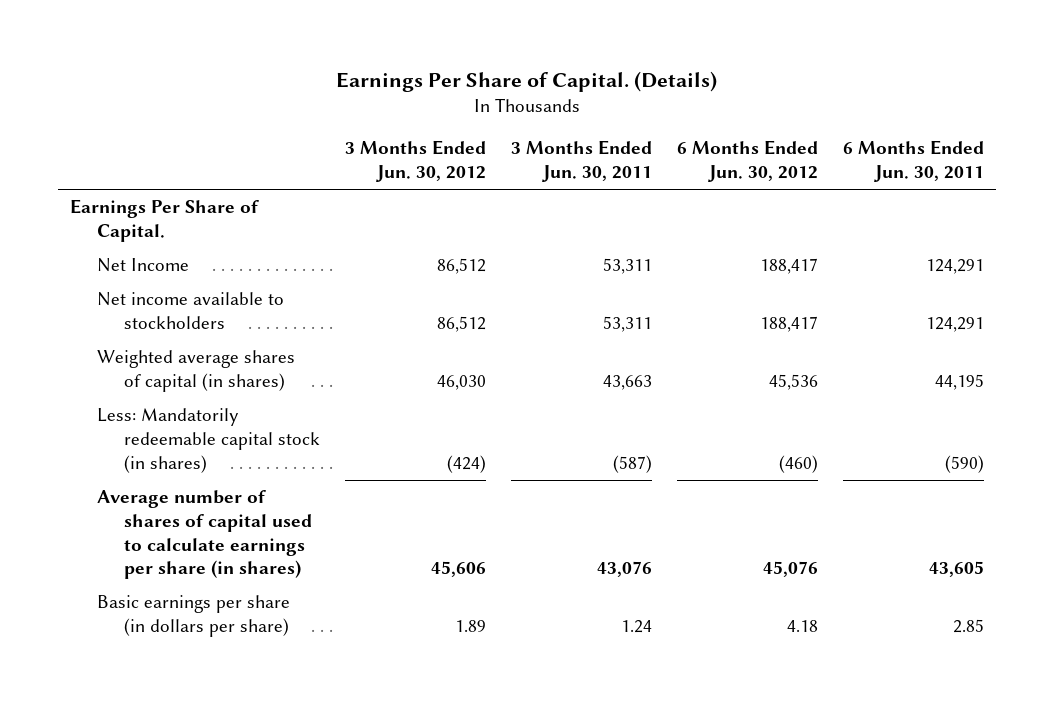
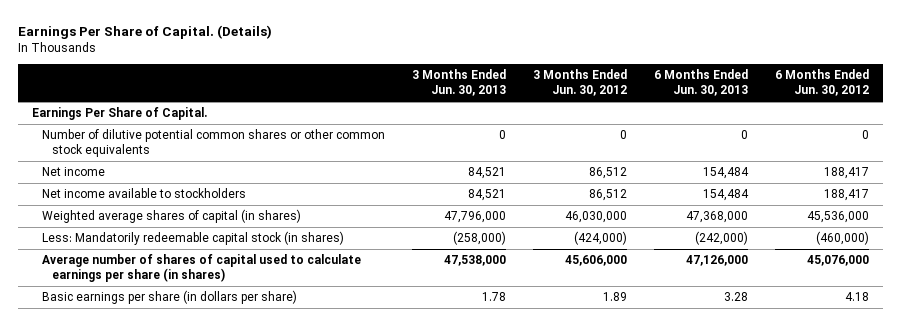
- | 3 Months Ended Jun. 30, 2012 | 3 Months Ended Jun. 30, 2011 | 6 Months Ended Jun. 30, 2012 | 6 Months Ended Jun. 30, 2011
+ | 3 Months Ended Jun. 30, 2013 | 3 Months Ended Jun. 30, 2012 | 6 Months Ended Jun. 30, 2013 | 6 Months Ended Jun. 30, 2012
- Net Income | 86,512 | 53,311 | 188,417 | 124,291
+ Number of dilutive potential common shares or other common stock equivalents | 0 | 0 | 0 | 0
+ Net income | 84,521 | 86,512 | 154,484 | 188,417
- Weighted average shares of capital (in shares) | 46,030 | 43,663 | 45,536 | 44,195
- Less: Mandatorily redeemable capital stock (in shares) | (424) | (587) | (460) | (590)
- Average number of shares of capital used to calculate earnings per share (in shares) | 45,606 | 43,076 | 45,076 | 43,605
+ Weighted average shares of capital (in shares) | 47,796,000 | 46,030,000 | 47,368,000 | 45,536,000
+ Less: Mandatorily redeemable capital stock (in shares) | (258,000) | (424,000) | (242,000) | (460,000)
+ Average number of shares of capital used to calculate earnings per share (in shares) | 47,538,000 | 45,606,000 | 47,126,000 | 45,076,000

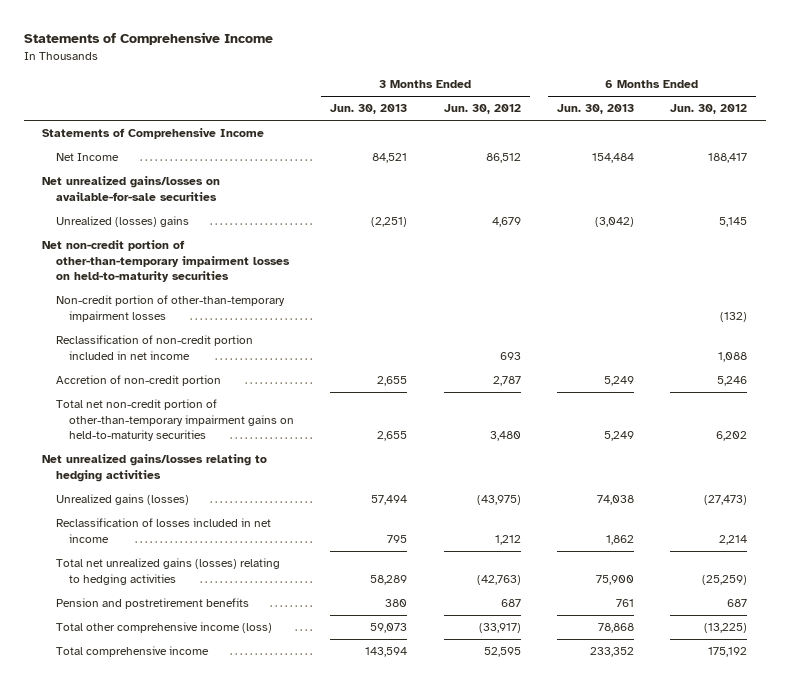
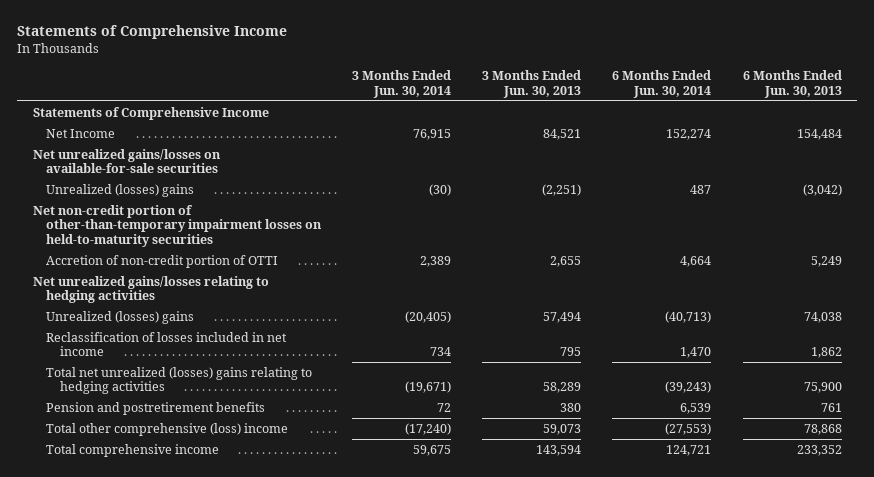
- | 3 Months Ended Jun. 30, 2013 | 3 Months Ended Jun. 30, 2012 | 6 Months Ended Jun. 30, 2013 | 6 Months Ended Jun. 30, 2012
+ | 3 Months Ended Jun. 30, 2014 | 3 Months Ended Jun. 30, 2013 | 6 Months Ended Jun. 30, 2014 | 6 Months Ended Jun. 30, 2013
- Non-credit portion of other-than-temporary impairment losses | | | | (132)
- Reclassification of non-credit portion included in net income | | 693 | | 1,088
- Accretion of non-credit portion | 2,655 | 2,787 | 5,249 | 5,246
- Total net non-credit portion of other-than-temporary impairment gains on held-to-maturity securities | 2,655 | 3,480 | 5,249 | 6,202
+ Accretion of non-credit portion of OTTI | 2,389 | 2,655 | 4,664 | 5,249
- Unrealized gains (losses) | 57,494 | (43,975) | 74,038 | (27,473)
+ Unrealized (losses) gains | (20,405) | 57,494 | (40,713) | 74,038
- Total net unrealized gains (losses) relating to hedging activities | 58,289 | (42,763) | 75,900 | (25,259)
+ Total net unrealized (losses) gains relating to hedging activities | (19,671) | 58,289 | (39,243) | 75,900
- Total other comprehensive income (loss) | 59,073 | (33,917) | 78,868 | (13,225)
+ Total other comprehensive (loss) income | (17,240) | 59,073 | (27,553) | 78,868

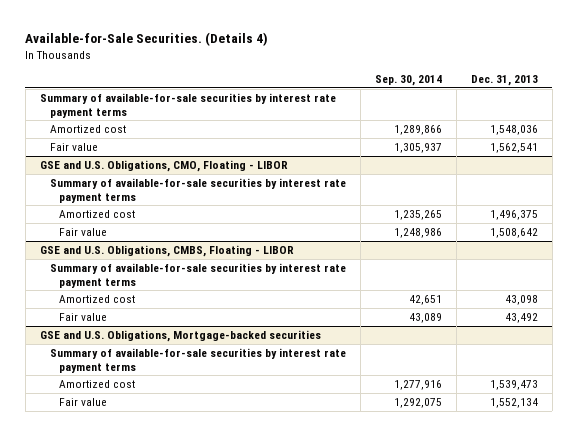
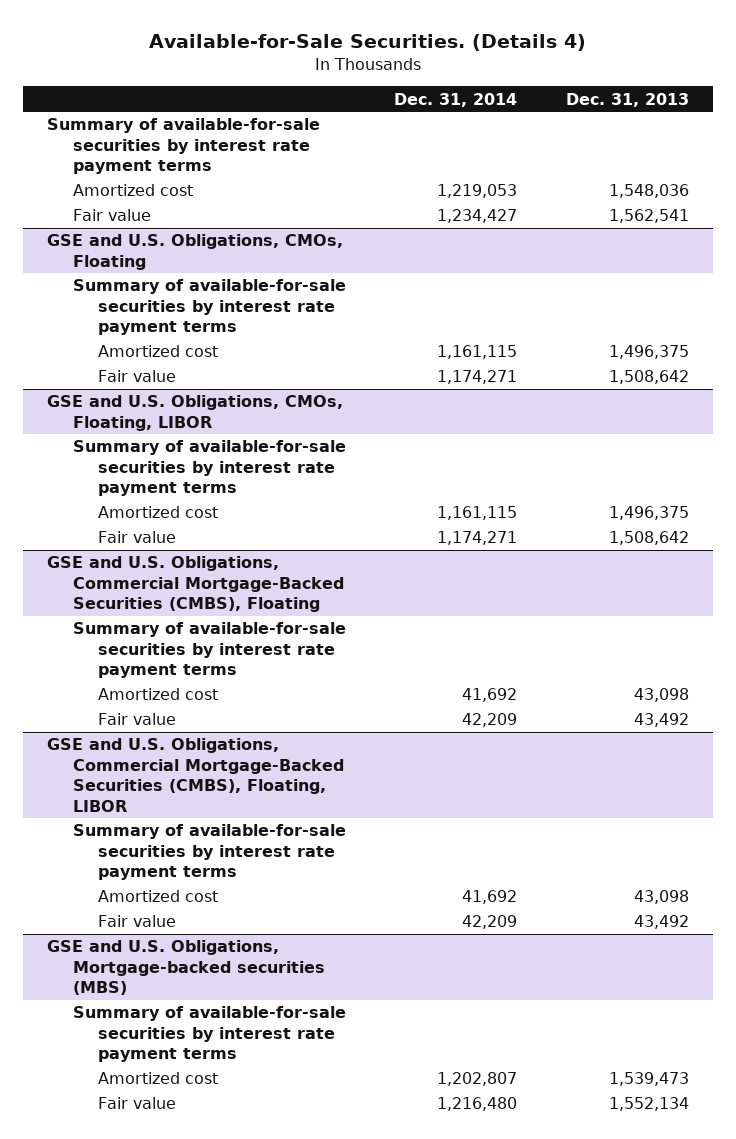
- | Sep. 30, 2014 | Dec. 31, 2013
+ | Dec. 31, 2014 | Dec. 31, 2013
- GSE and U.S. Obligations, CMO, Floating - LIBOR
+ GSE and U.S. Obligations, CMOs, Floating
- GSE and U.S. Obligations, CMBS, Floating - LIBOR
+ GSE and U.S. Obligations, CMOs, Floating, LIBOR
+ Amortized cost | 1,161,115 | 1,496,375
+ Fair value | 1,174,271 | 1,508,642
+ GSE and U.S. Obligations, Commercial Mortgage-Backed Securities (CMBS), Floating
+ Summary of available-for-sale securities by interest rate payment terms
- GSE and U.S. Obligations, Mortgage-backed securities
+ GSE and U.S. Obligations, Commercial Mortgage-Backed Securities (CMBS), Floating, LIBOR
+ Amortized cost | 41,692 | 43,098
+ Fair value | 42,209 | 43,492
+ GSE and U.S. Obligations, Mortgage-backed securities (MBS)
+ Summary of available-for-sale securities by interest rate payment terms

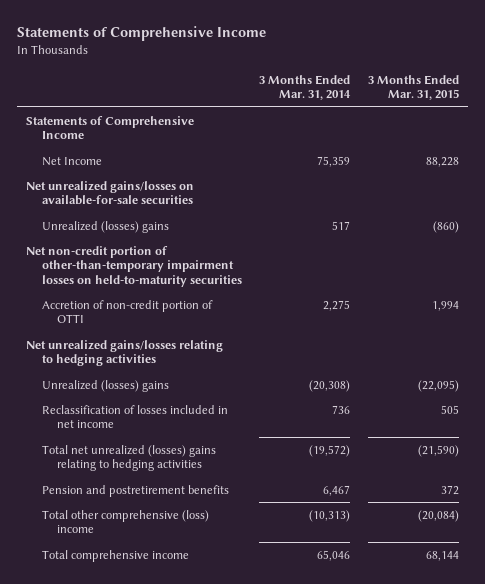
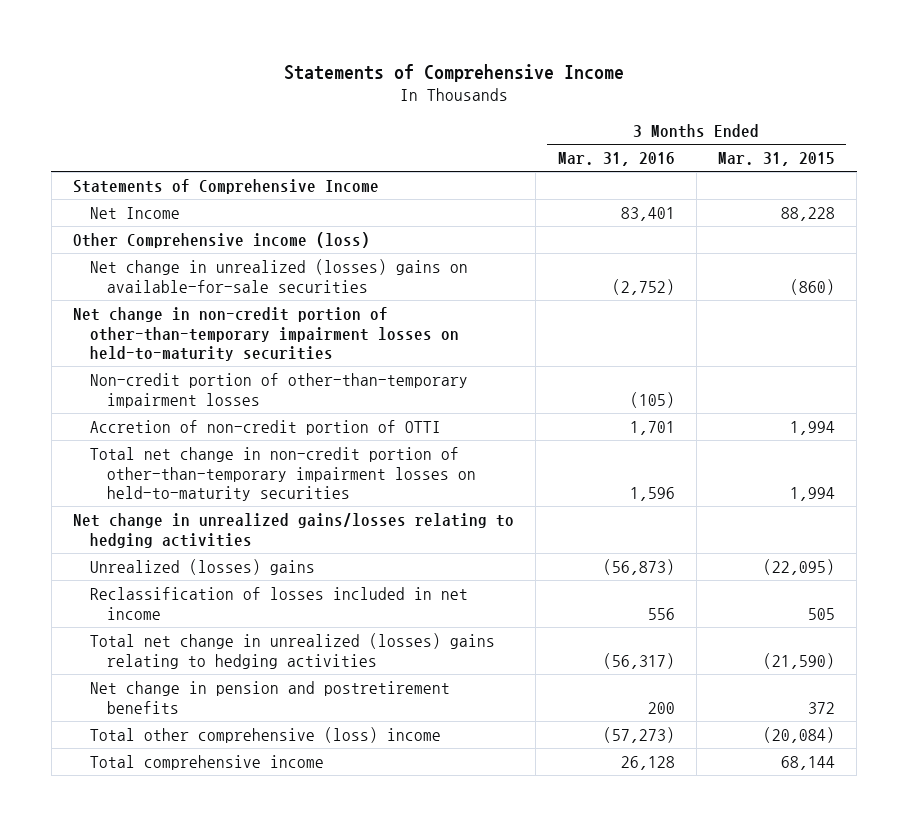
- | 3 Months Ended Mar. 31, 2014 | 3 Months Ended Mar. 31, 2015
+ | 3 Months Ended Mar. 31, 2016 | 3 Months Ended Mar. 31, 2015
- Net unrealized gains/losses on available-for-sale securities
- Unrealized (losses) gains | 517 | (860)
- Net non-credit portion of other-than-temporary impairment losses on held-to-maturity securities
+ Other Comprehensive income (loss)
+ Net change in unrealized (losses) gains on available-for-sale securities | (2,752) | (860)
+ Net change in non-credit portion of other-than-temporary impairment losses on held-to-maturity securities
+ Non-credit portion of other-than-temporary impairment losses | (105) |
- Net unrealized gains/losses relating to hedging activities
+ Total net change in non-credit portion of other-than-temporary impairment losses on held-to-maturity securities | 1,596 | 1,994
+ Net change in unrealized gains/losses relating to hedging activities
- Total net unrealized (losses) gains relating to hedging activities | (19,572) | (21,590)
- Pension and postretirement benefits | 6,467 | 372
+ Total net change in unrealized (losses) gains relating to hedging activities | (56,317) | (21,590)
+ Net change in pension and postretirement benefits | 200 | 372

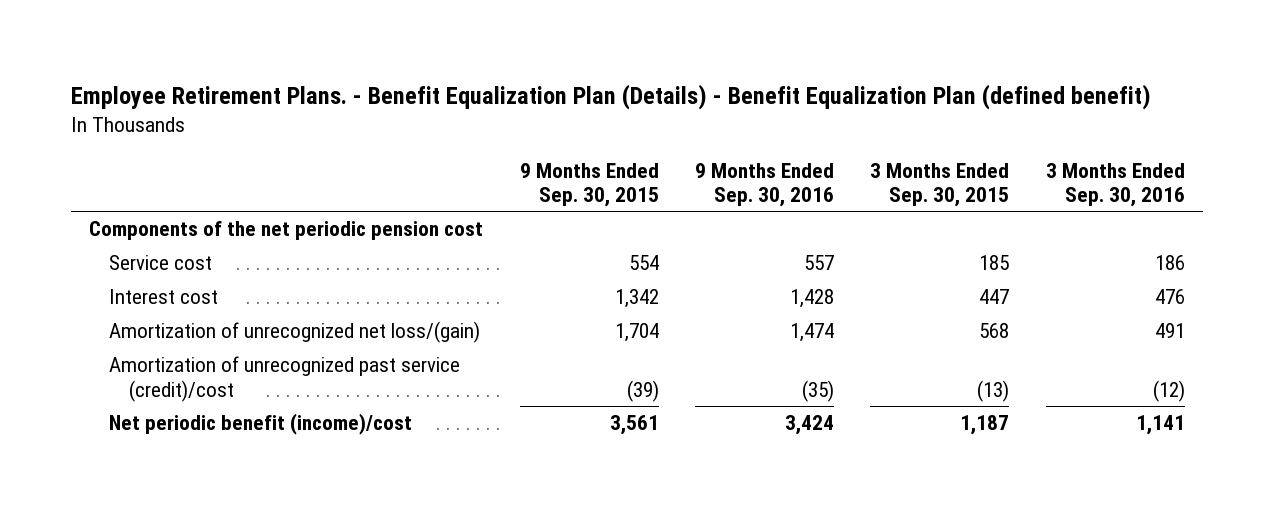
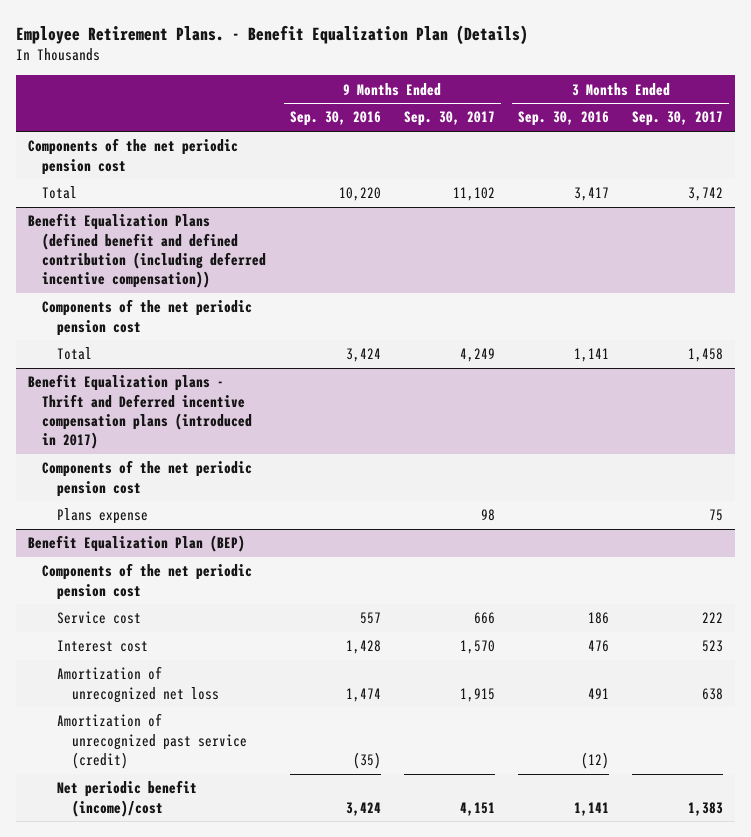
- Employee Retirement Plans. - Benefit Equalization Plan (Details) - Benefit Equalization Plan (defined benefit)
+ Employee Retirement Plans. - Benefit Equalization Plan (Details)
- | 9 Months Ended Sep. 30, 2015 | 9 Months Ended Sep. 30, 2016 | 3 Months Ended Sep. 30, 2015 | 3 Months Ended Sep. 30, 2016
+ | 9 Months Ended Sep. 30, 2016 | 9 Months Ended Sep. 30, 2017 | 3 Months Ended Sep. 30, 2016 | 3 Months Ended Sep. 30, 2017
+ Total | 10,220 | 11,102 | 3,417 | 3,742
+ Benefit Equalization Plans (defined benefit and defined contribution (including deferred incentive compensation))
+ Components of the net periodic pension cost
+ Total | 3,424 | 4,249 | 1,141 | 1,458
+ Benefit Equalization plans - Thrift and Deferred incentive compensation plans (introduced in 2017)
+ Components of the net periodic pension cost
+ Plans expense | | 98 | | 75
+ Benefit Equalization Plan (BEP)
+ Components of the net periodic pension cost
- Amortization of unrecognized net loss/(gain) | 1,704 | 1,474 | 568 | 491
- Amortization of unrecognized past service (credit)/cost | (39) | (35) | (13) | (12)
+ Amortization of unrecognized net loss | 1,474 | 1,915 | 491 | 638
+ Amortization of unrecognized past service (credit) | (35) | | (12) |

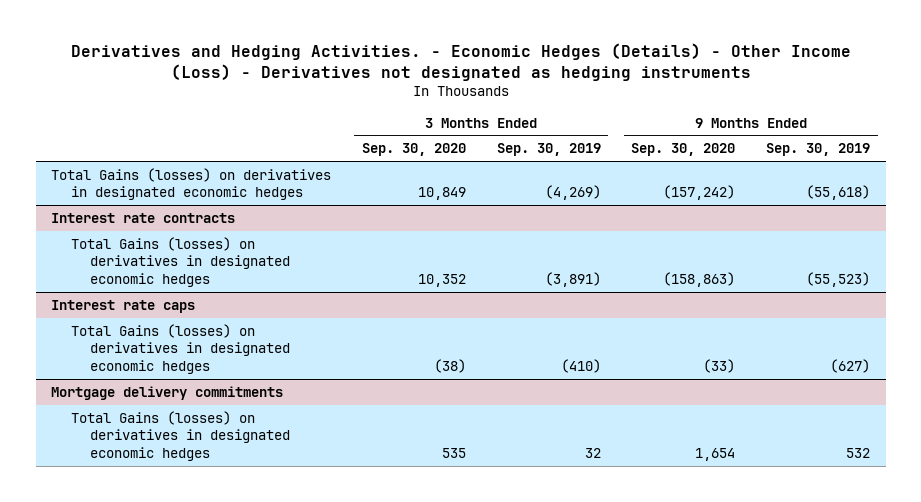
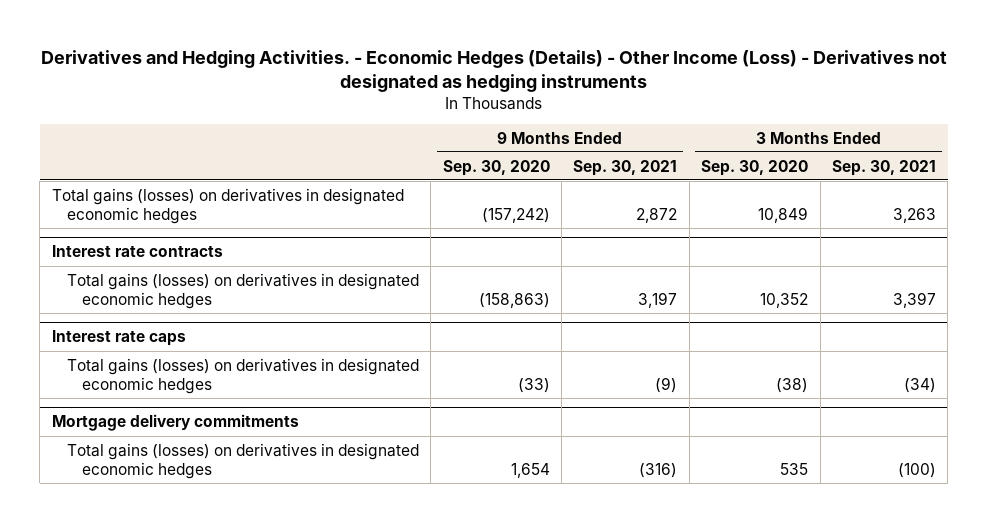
- | 3 Months Ended Sep. 30, 2020 | 3 Months Ended Sep. 30, 2019 | 9 Months Ended Sep. 30, 2020 | 9 Months Ended Sep. 30, 2019
+ | 9 Months Ended Sep. 30, 2020 | 9 Months Ended Sep. 30, 2021 | 3 Months Ended Sep. 30, 2020 | 3 Months Ended Sep. 30, 2021
- Total Gains (losses) on derivatives in designated economic hedges | 10,849 | (4,269) | (157,242) | (55,618)
+ Total gains (losses) on derivatives in designated economic hedges | (157,242) | 2,872 | 10,849 | 3,263
@ Interest rate contracts
- Total Gains (losses) on derivatives in designated economic hedges | 10,352 | (3,891) | (158,863) | (55,523)
+ Total gains (losses) on derivatives in designated economic hedges | (158,863) | 3,197 | 10,352 | 3,397
@ Interest rate caps
- Total Gains (losses) on derivatives in designated economic hedges | (38) | (410) | (33) | (627)
+ Total gains (losses) on derivatives in designated economic hedges | (33) | (9) | (38) | (34)
@ Mortgage delivery commitments
- Total Gains (losses) on derivatives in designated economic hedges | 535 | 32 | 1,654 | 532
+ Total gains (losses) on derivatives in designated economic hedges | 1,654 | (316) | 535 | (100)

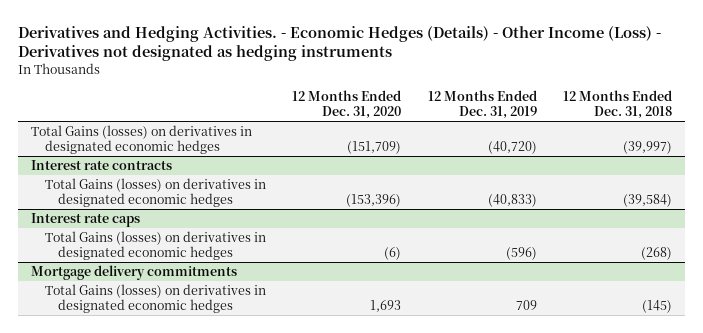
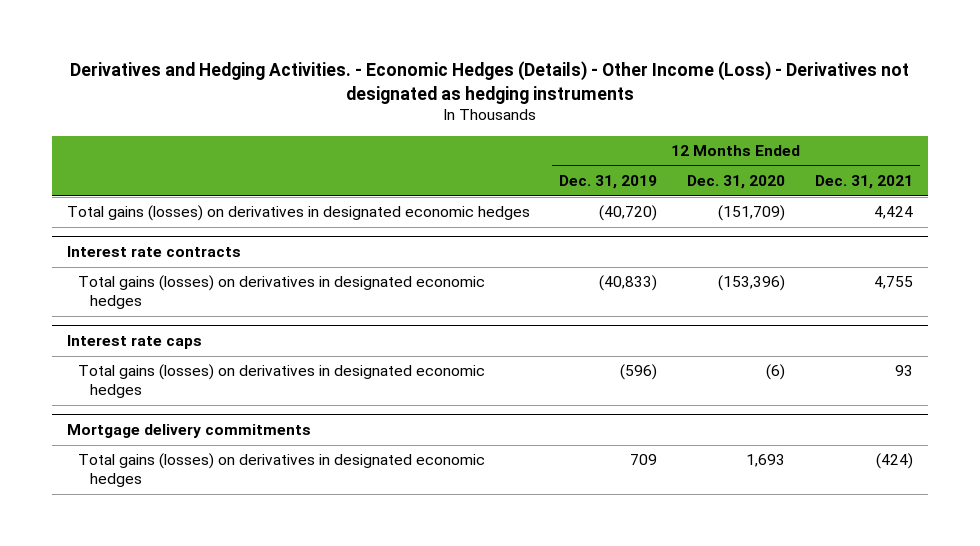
- | 12 Months Ended Dec. 31, 2020 | 12 Months Ended Dec. 31, 2019 | 12 Months Ended Dec. 31, 2018
+ | 12 Months Ended Dec. 31, 2019 | 12 Months Ended Dec. 31, 2020 | 12 Months Ended Dec. 31, 2021
- Total Gains (losses) on derivatives in designated economic hedges | (151,709) | (40,720) | (39,997)
+ Total gains (losses) on derivatives in designated economic hedges | (40,720) | (151,709) | 4,424
@ Interest rate contracts
- Total Gains (losses) on derivatives in designated economic hedges | (153,396) | (40,833) | (39,584)
+ Total gains (losses) on derivatives in designated economic hedges | (40,833) | (153,396) | 4,755
@ Interest rate caps
- Total Gains (losses) on derivatives in designated economic hedges | (6) | (596) | (268)
+ Total gains (losses) on derivatives in designated economic hedges | (596) | (6) | 93
@ Mortgage delivery commitments
- Total Gains (losses) on derivatives in designated economic hedges | 1,693 | 709 | (145)
+ Total gains (losses) on derivatives in designated economic hedges | 709 | 1,693 | (424)

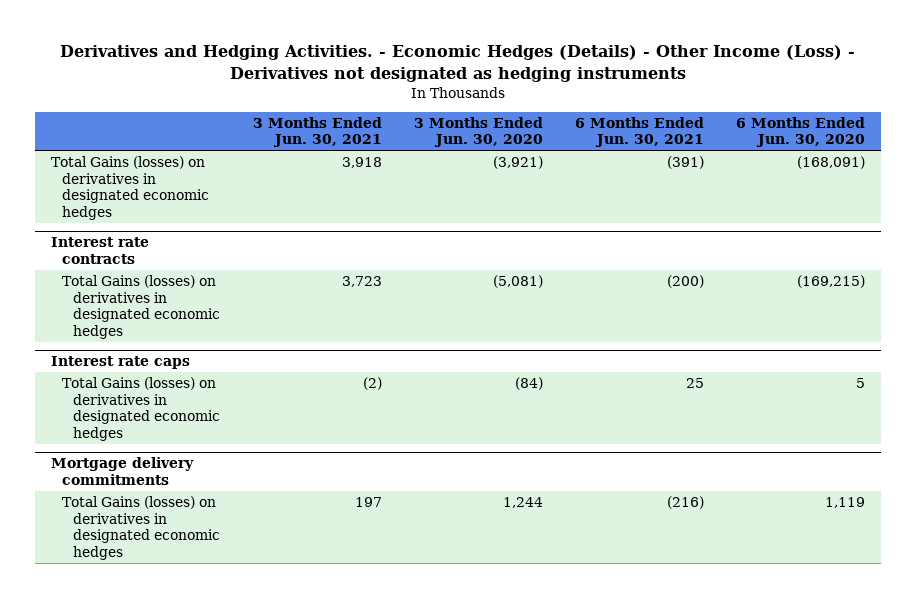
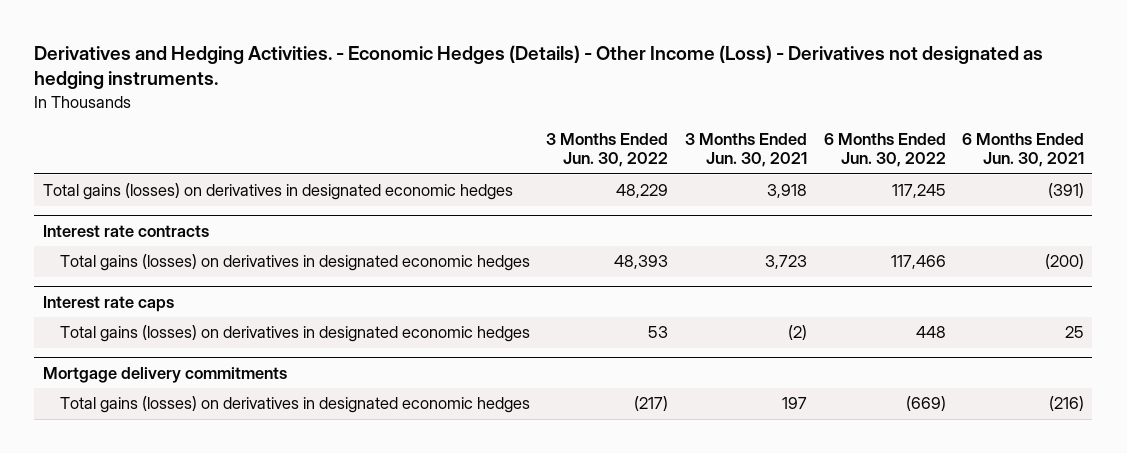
- Derivatives and Hedging Activities. - Economic Hedges (Details) - Other Income (Loss) - Derivatives not designated as hedging instruments
+ Derivatives and Hedging Activities. - Economic Hedges (Details) - Other Income (Loss) - Derivatives not designated as hedging instruments.
- | 3 Months Ended Jun. 30, 2021 | 3 Months Ended Jun. 30, 2020 | 6 Months Ended Jun. 30, 2021 | 6 Months Ended Jun. 30, 2020
+ | 3 Months Ended Jun. 30, 2022 | 3 Months Ended Jun. 30, 2021 | 6 Months Ended Jun. 30, 2022 | 6 Months Ended Jun. 30, 2021
- Total Gains (losses) on derivatives in designated economic hedges | 3,918 | (3,921) | (391) | (168,091)
+ Total gains (losses) on derivatives in designated economic hedges | 48,229 | 3,918 | 117,245 | (391)
@ Interest rate contracts
- Total Gains (losses) on derivatives in designated economic hedges | 3,723 | (5,081) | (200) | (169,215)
+ Total gains (losses) on derivatives in designated economic hedges | 48,393 | 3,723 | 117,466 | (200)
@ Interest rate caps
- Total Gains (losses) on derivatives in designated economic hedges | (2) | (84) | 25 | 5
+ Total gains (losses) on derivatives in designated economic hedges | 53 | (2) | 448 | 25
@ Mortgage delivery commitments
- Total Gains (losses) on derivatives in designated economic hedges | 197 | 1,244 | (216) | 1,119
+ Total gains (losses) on derivatives in designated economic hedges | (217) | 197 | (669) | (216)

